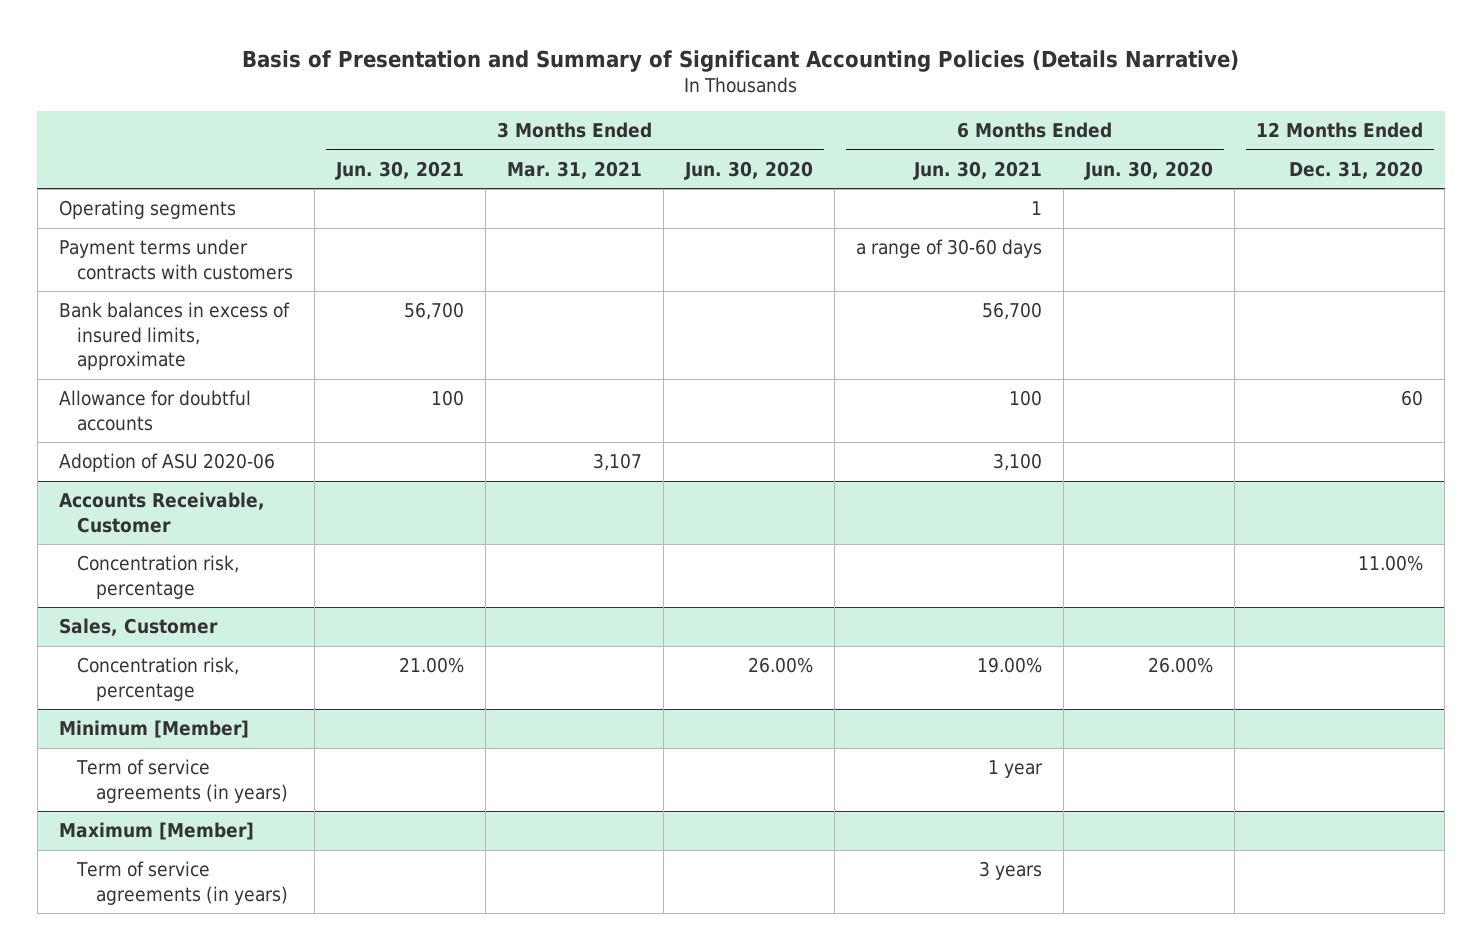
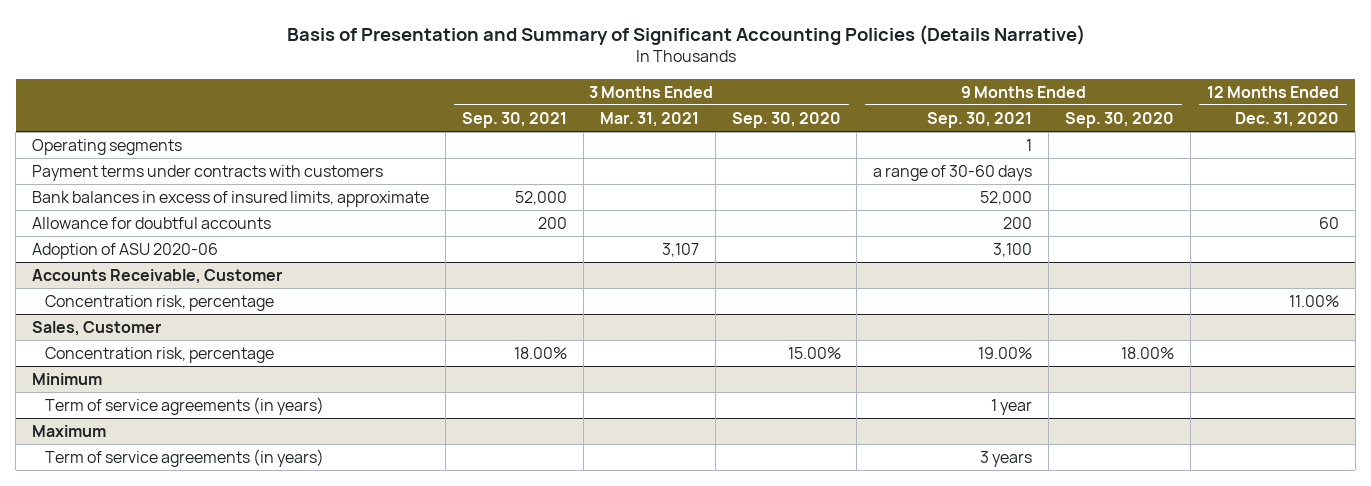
- | 3 Months Ended Jun. 30, 2021 | 3 Months Ended Mar. 31, 2021 | 3 Months Ended Jun. 30, 2020 | 6 Months Ended Jun. 30, 2021 | 6 Months Ended Jun. 30, 2020 | 12 Months Ended Dec. 31, 2020
+ | 3 Months Ended Sep. 30, 2021 | 3 Months Ended Mar. 31, 2021 | 3 Months Ended Sep. 30, 2020 | 9 Months Ended Sep. 30, 2021 | 9 Months Ended Sep. 30, 2020 | 12 Months Ended Dec. 31, 2020
- Minimum [Member]
+ Minimum
- Maximum [Member]
+ Maximum

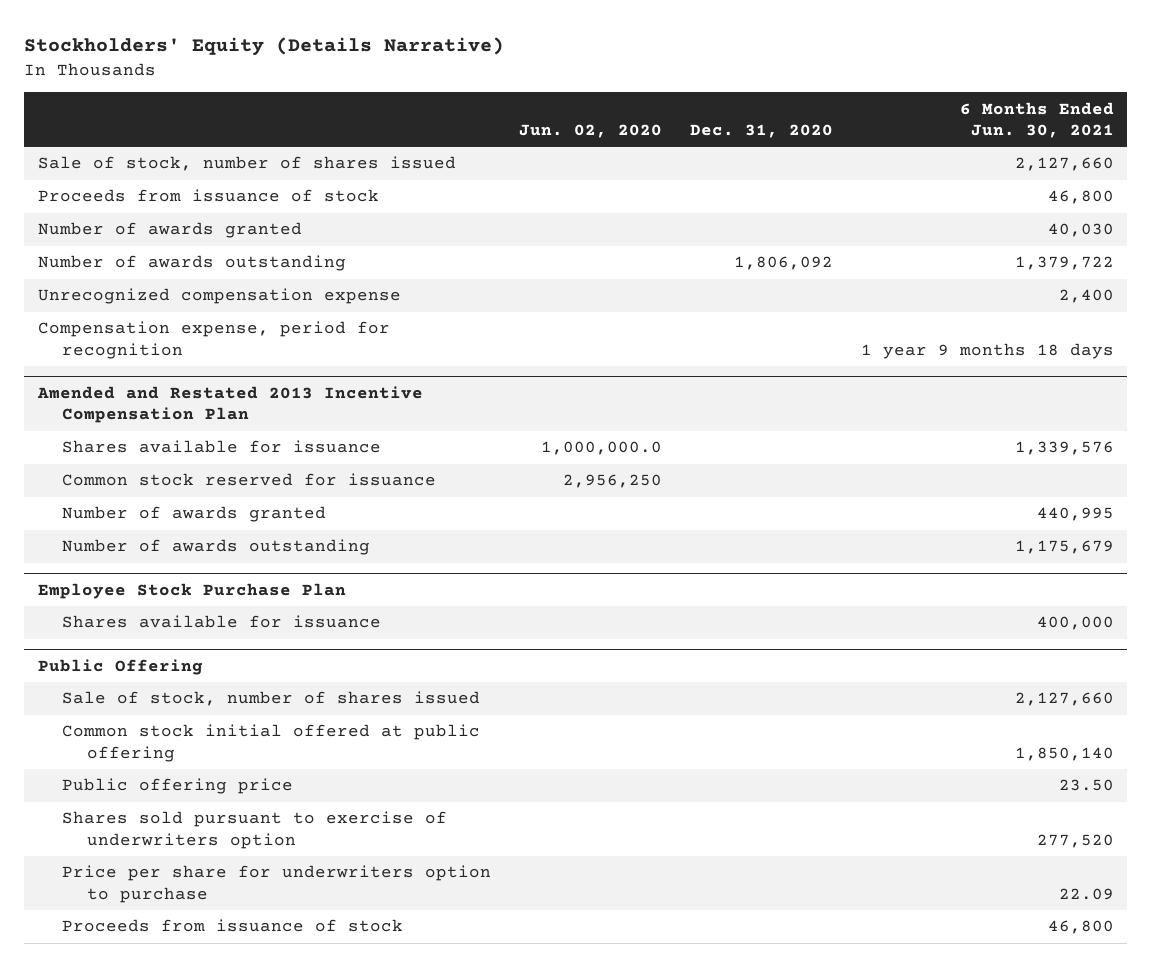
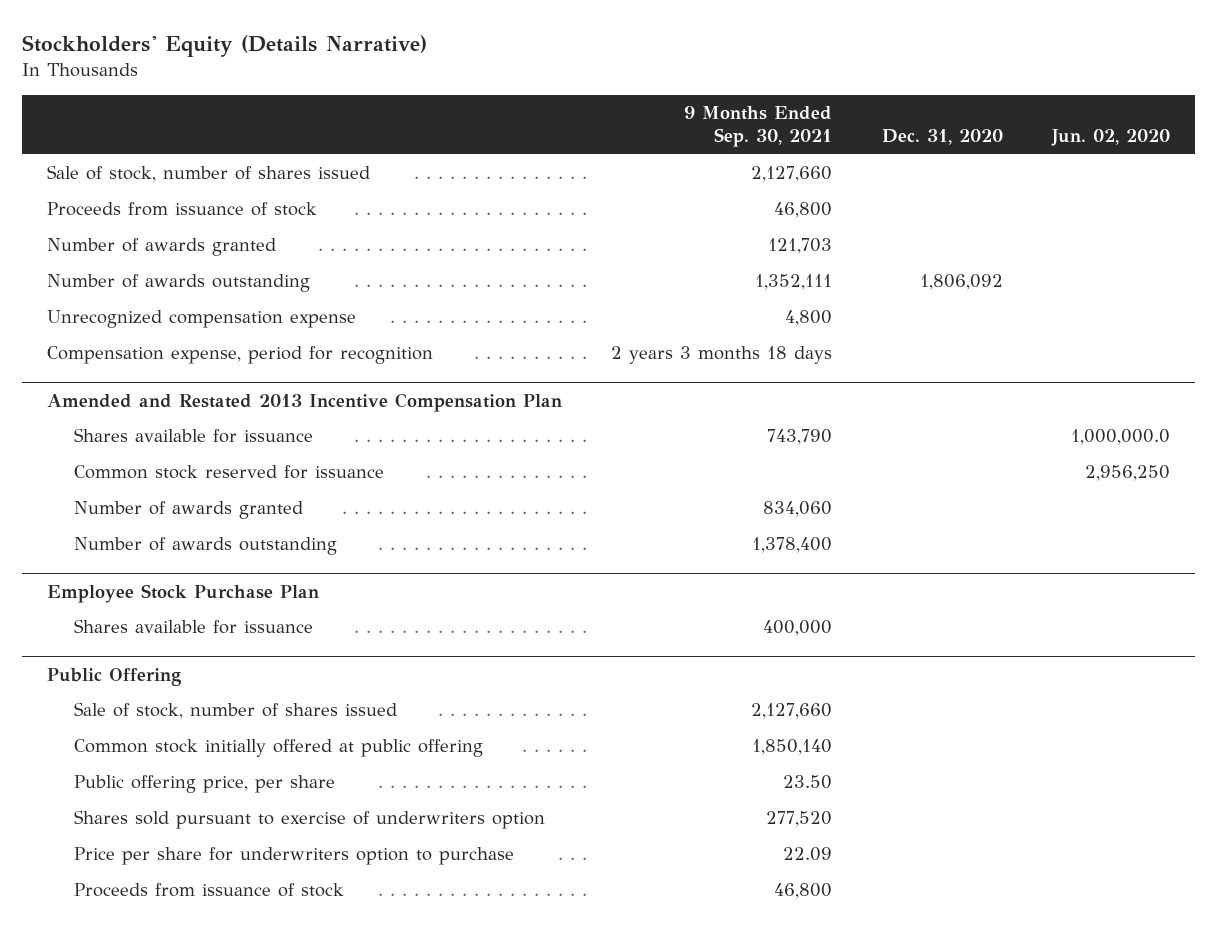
- | Jun. 02, 2020 | Dec. 31, 2020 | 6 Months Ended Jun. 30, 2021
+ | 9 Months Ended Sep. 30, 2021 | Dec. 31, 2020 | Jun. 02, 2020
@ Public Offering
- Common stock initial offered at public offering | | | 1,850,140
- Public offering price | | | 23.50
+ Common stock initially offered at public offering | 1,850,140 | |
+ Public offering price, per share | 23.50 | |

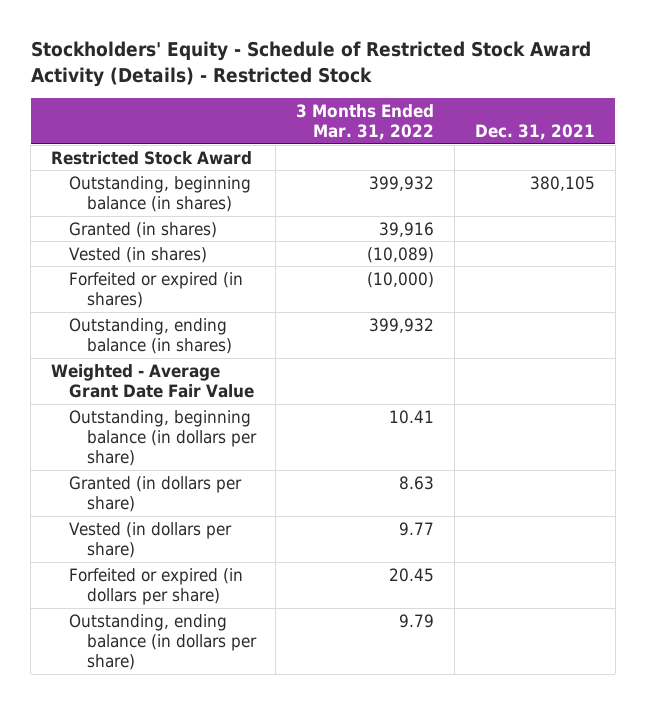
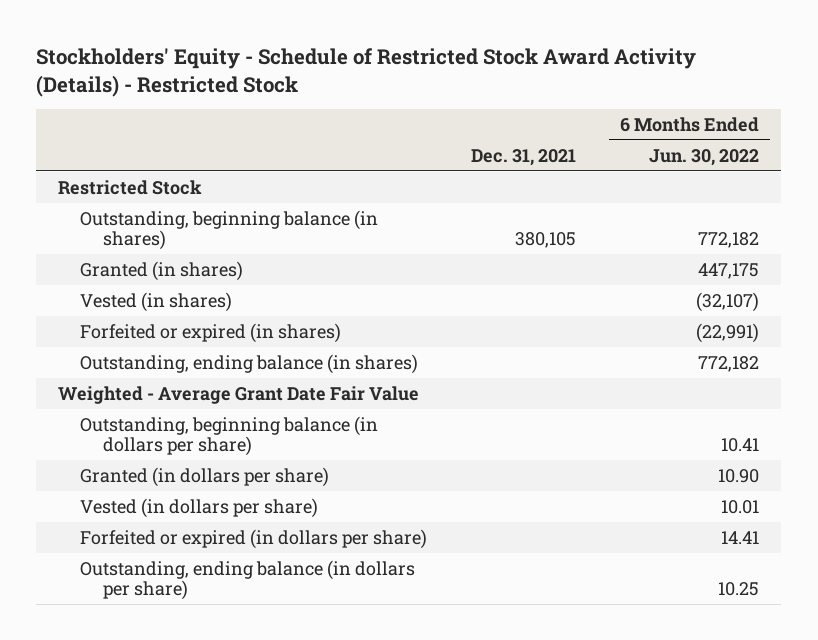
- | 3 Months Ended Mar. 31, 2022 | Dec. 31, 2021
+ | Dec. 31, 2021 | 6 Months Ended Jun. 30, 2022
- Restricted Stock Award
+ Restricted Stock

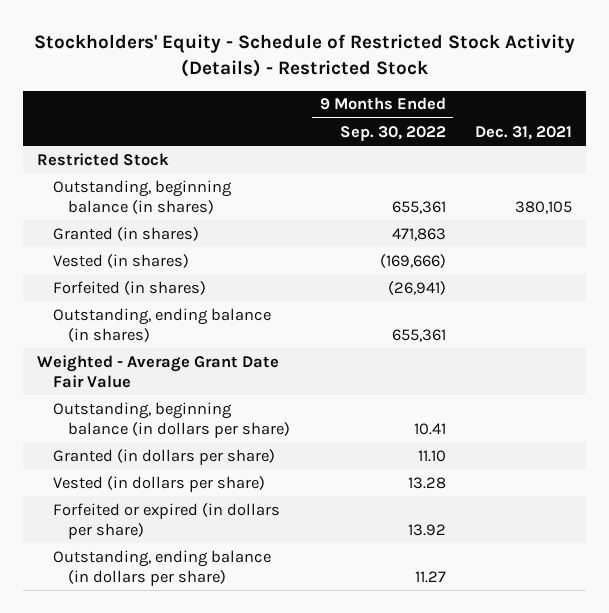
- Stockholders' Equity - Schedule of Restricted Stock Award Activity (Details) - Restricted Stock
+ Stockholders' Equity - Schedule of Restricted Stock Activity (Details) - Restricted Stock
- | Dec. 31, 2021 | 6 Months Ended Jun. 30, 2022
+ | 9 Months Ended Sep. 30, 2022 | Dec. 31, 2021
- Forfeited or expired (in shares) | | (22,991)
+ Forfeited (in shares) | (26,941) |

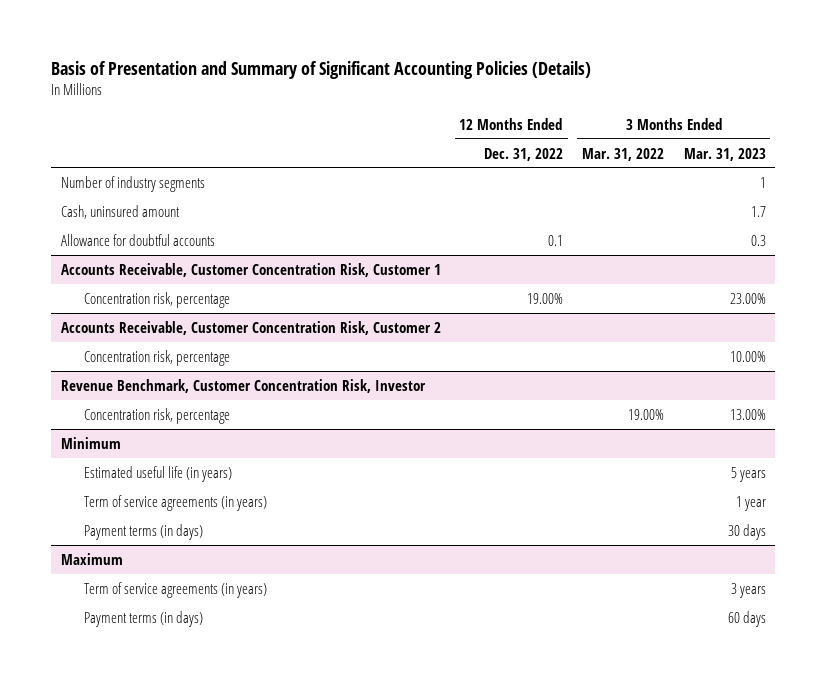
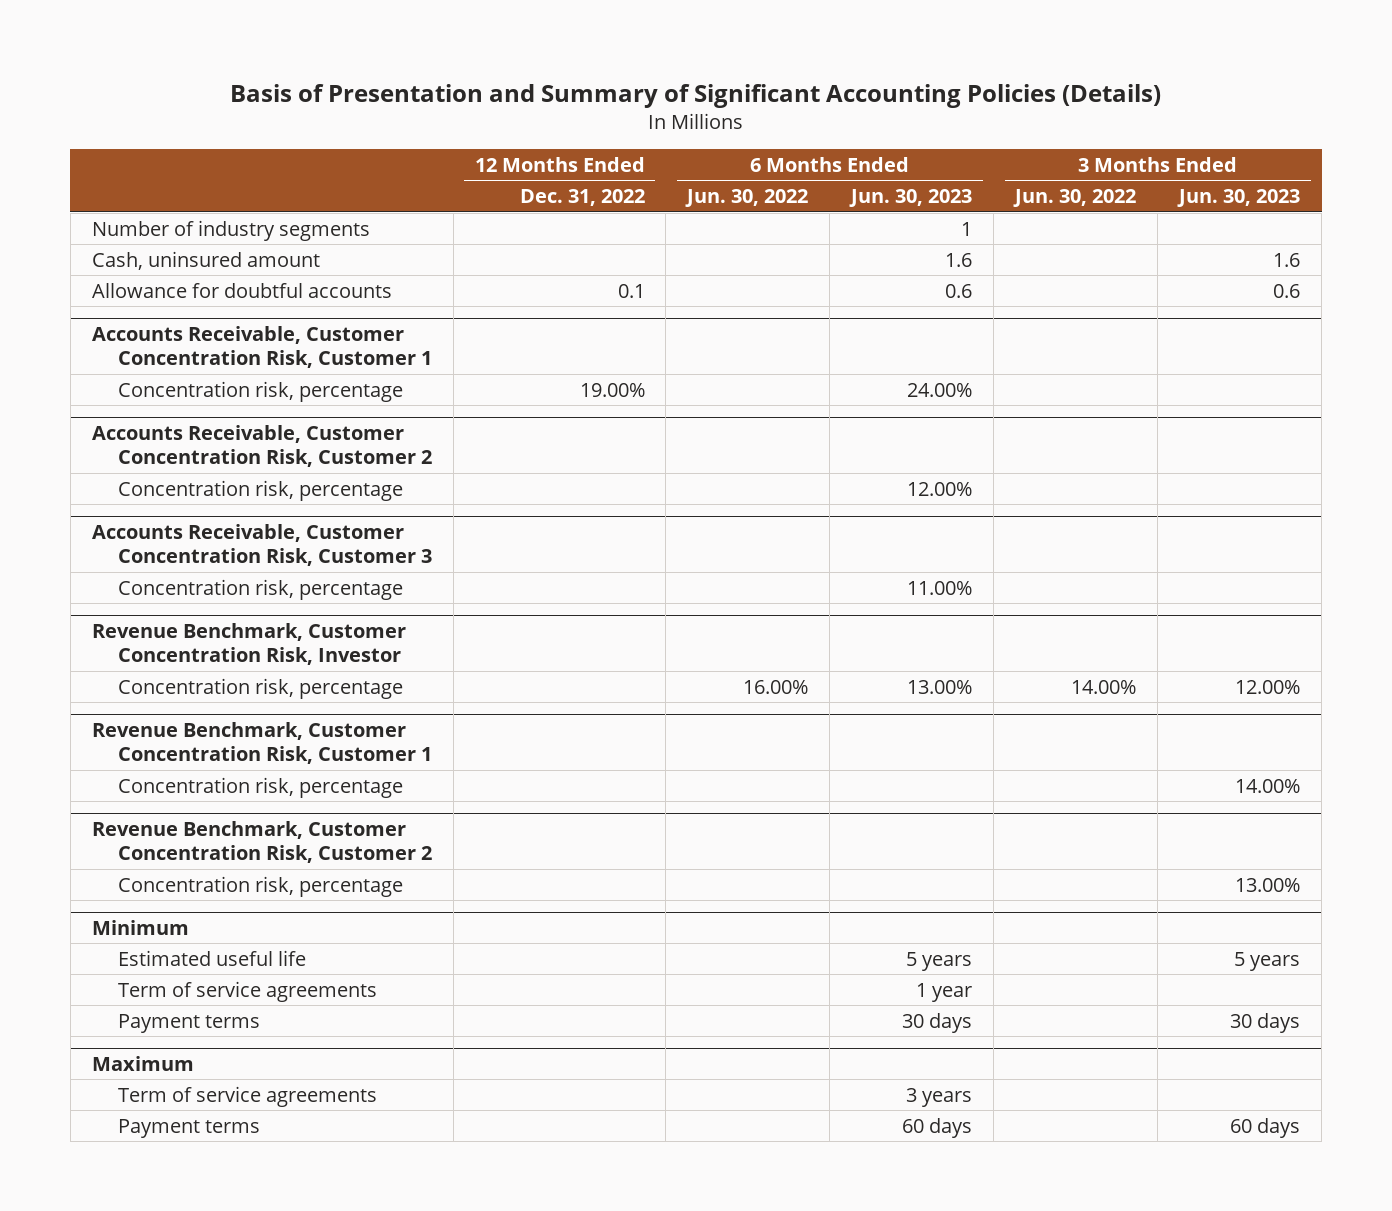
- | 12 Months Ended Dec. 31, 2022 | 3 Months Ended Mar. 31, 2022 | 3 Months Ended Mar. 31, 2023
+ | 12 Months Ended Dec. 31, 2022 | 6 Months Ended Jun. 30, 2022 | 6 Months Ended Jun. 30, 2023 | 3 Months Ended Jun. 30, 2022 | 3 Months Ended Jun. 30, 2023
+ Accounts Receivable, Customer Concentration Risk, Customer 3
+ Concentration risk, percentage | | | 11.00% | |
+ Revenue Benchmark, Customer Concentration Risk, Customer 1
+ Concentration risk, percentage | | | | | 14.00%
+ Revenue Benchmark, Customer Concentration Risk, Customer 2
+ Concentration risk, percentage | | | | | 13.00%
@ Minimum
- Estimated useful life (in years) | | | 5 years
- Term of service agreements (in years) | | | 1 year
- Payment terms (in days) | | | 30 days
+ Estimated useful life | | | 5 years | | 5 years
+ Term of service agreements | | | 1 year | |
+ Payment terms | | | 30 days | | 30 days
@ Maximum
- Term of service agreements (in years) | | | 3 years
- Payment terms (in days) | | | 60 days
+ Term of service agreements | | | 3 years | |
+ Payment terms | | | 60 days | | 60 days

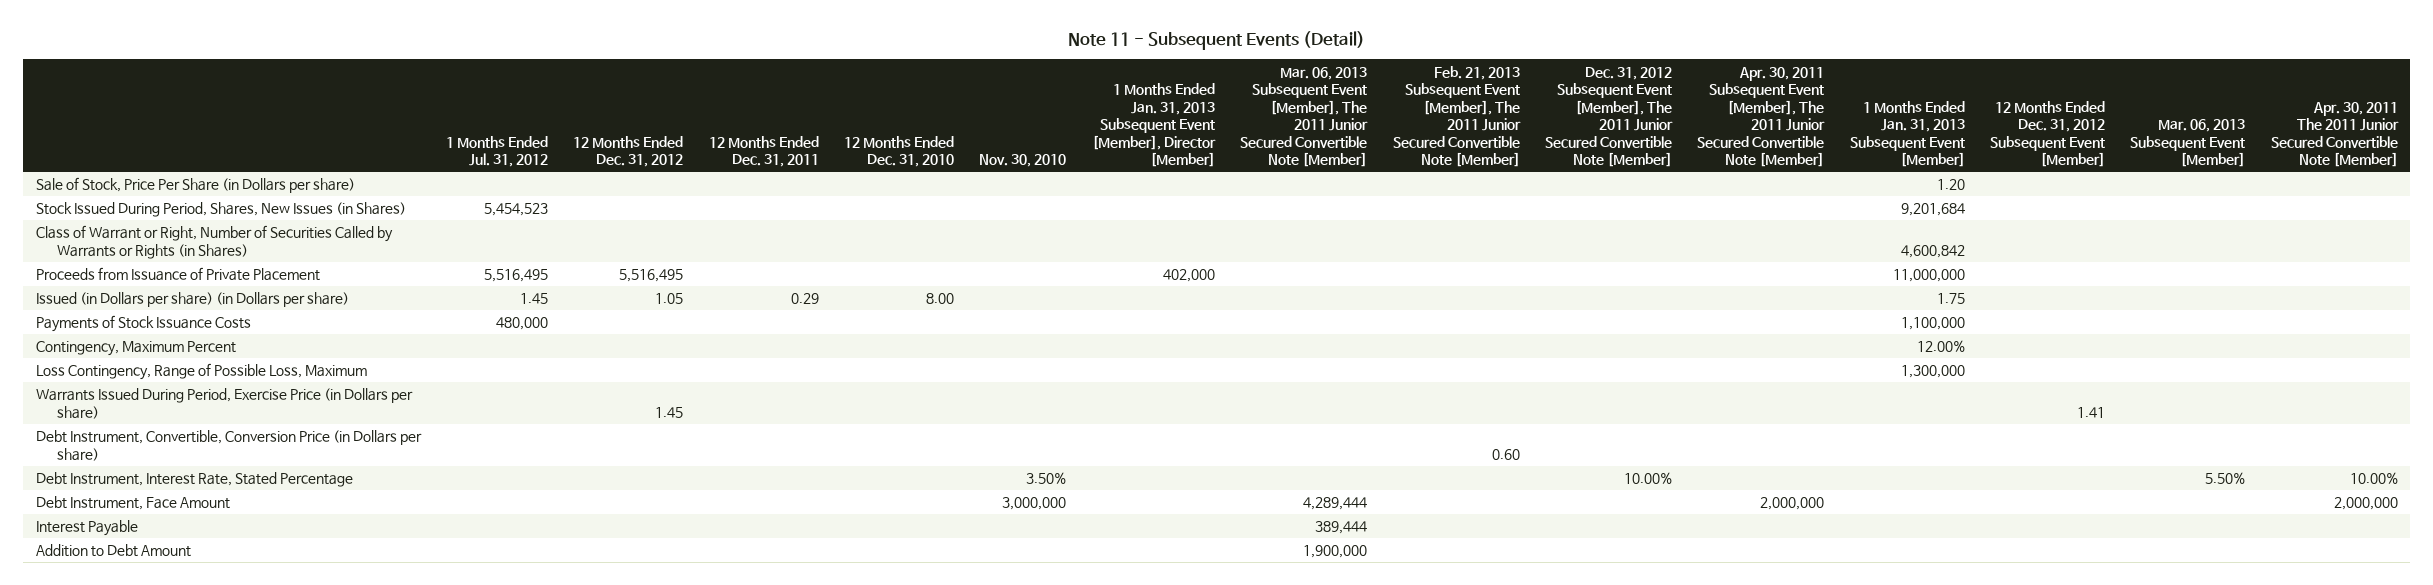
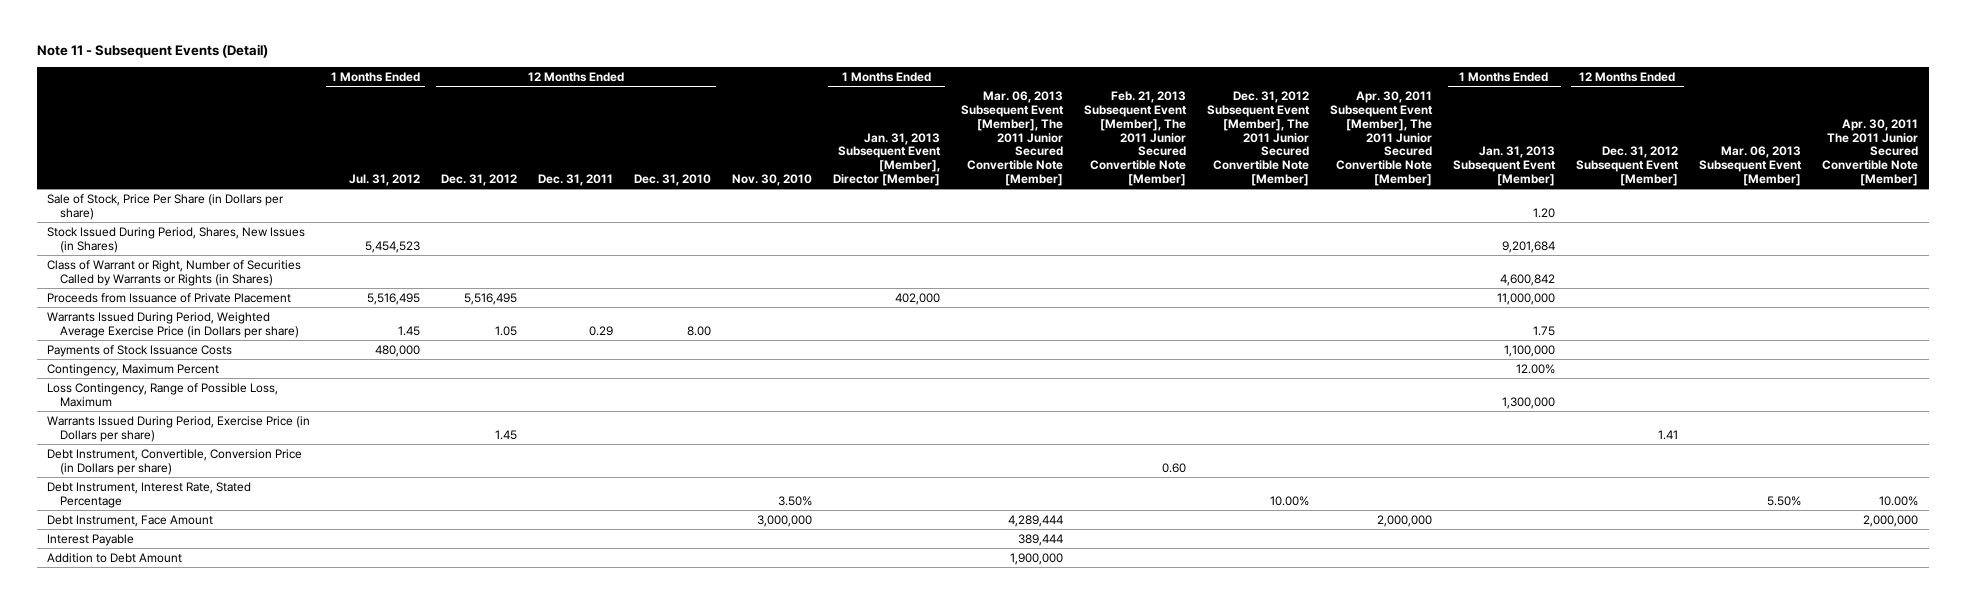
- Issued (in Dollars per share) (in Dollars per share) | 1.45 | 1.05 | 0.29 | 8.00 | | | | | | | 1.75 | | |
+ Warrants Issued During Period, Weighted Average Exercise Price (in Dollars per share) | 1.45 | 1.05 | 0.29 | 8.00 | | | | | | | 1.75 | | |

